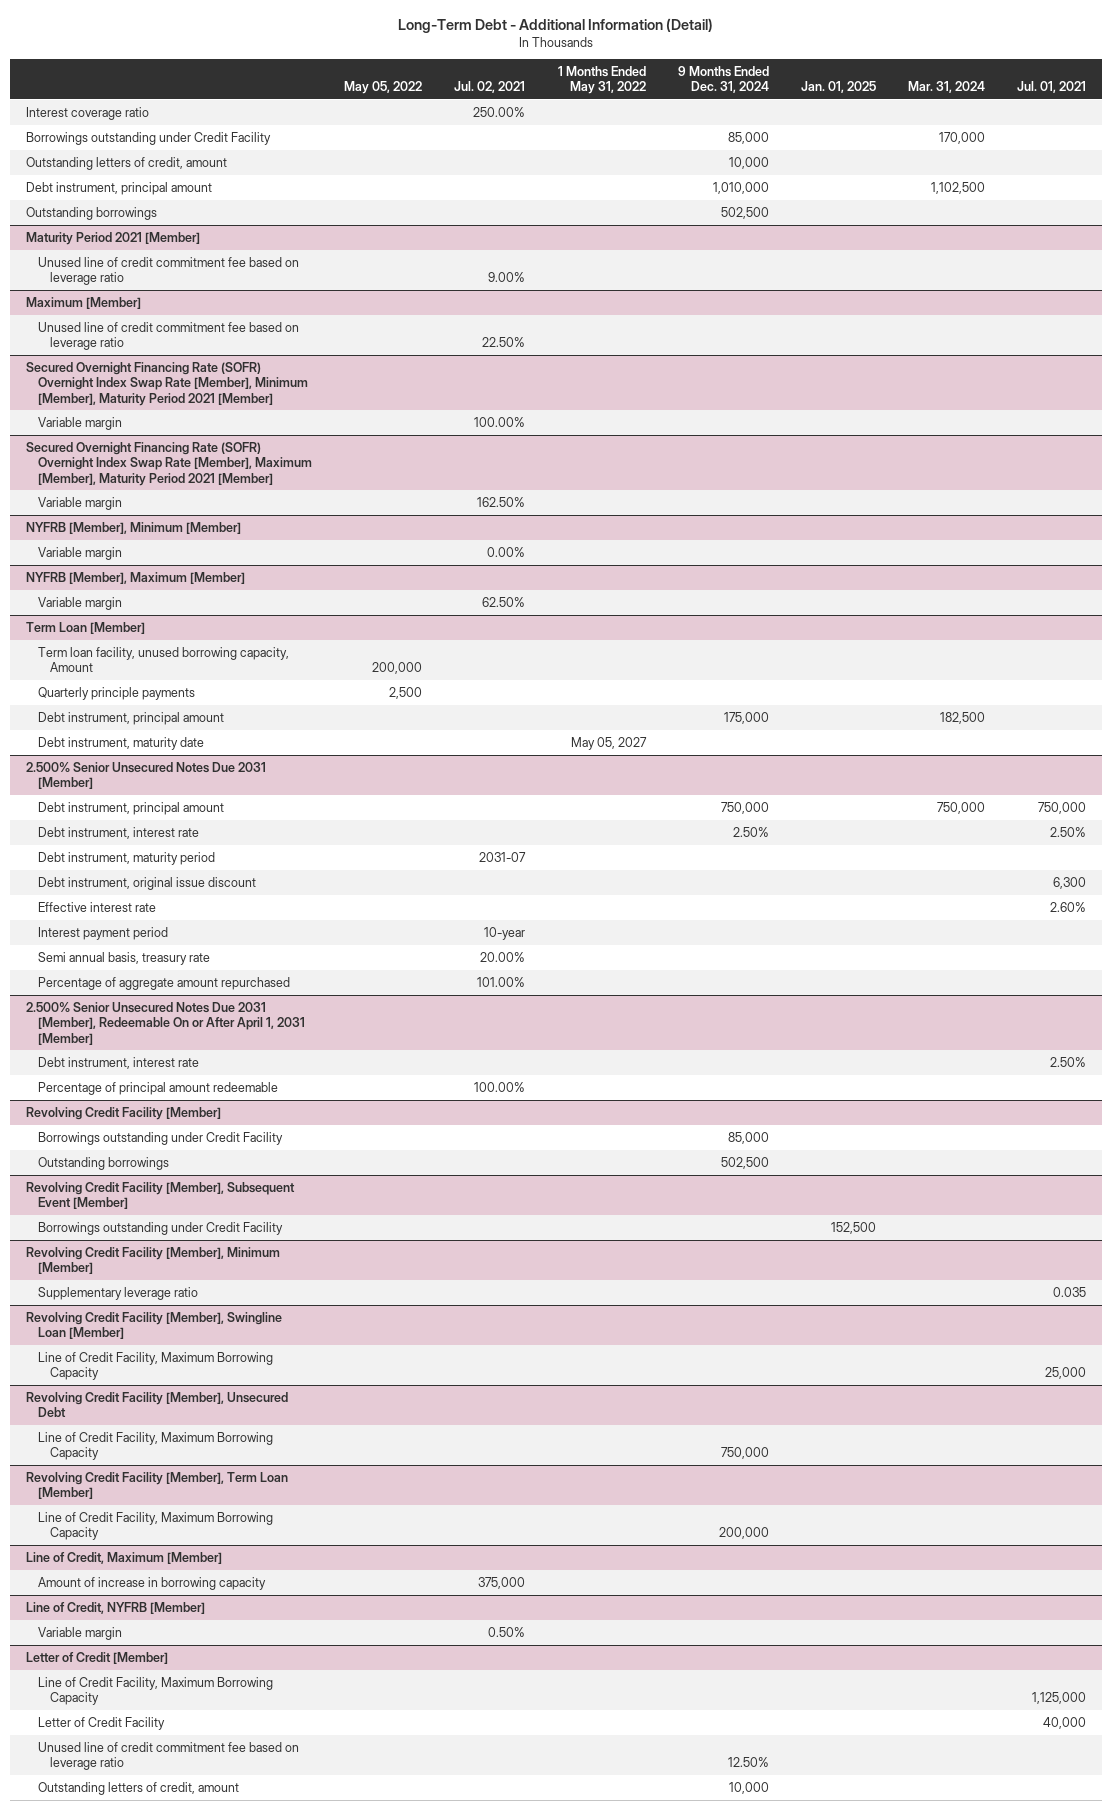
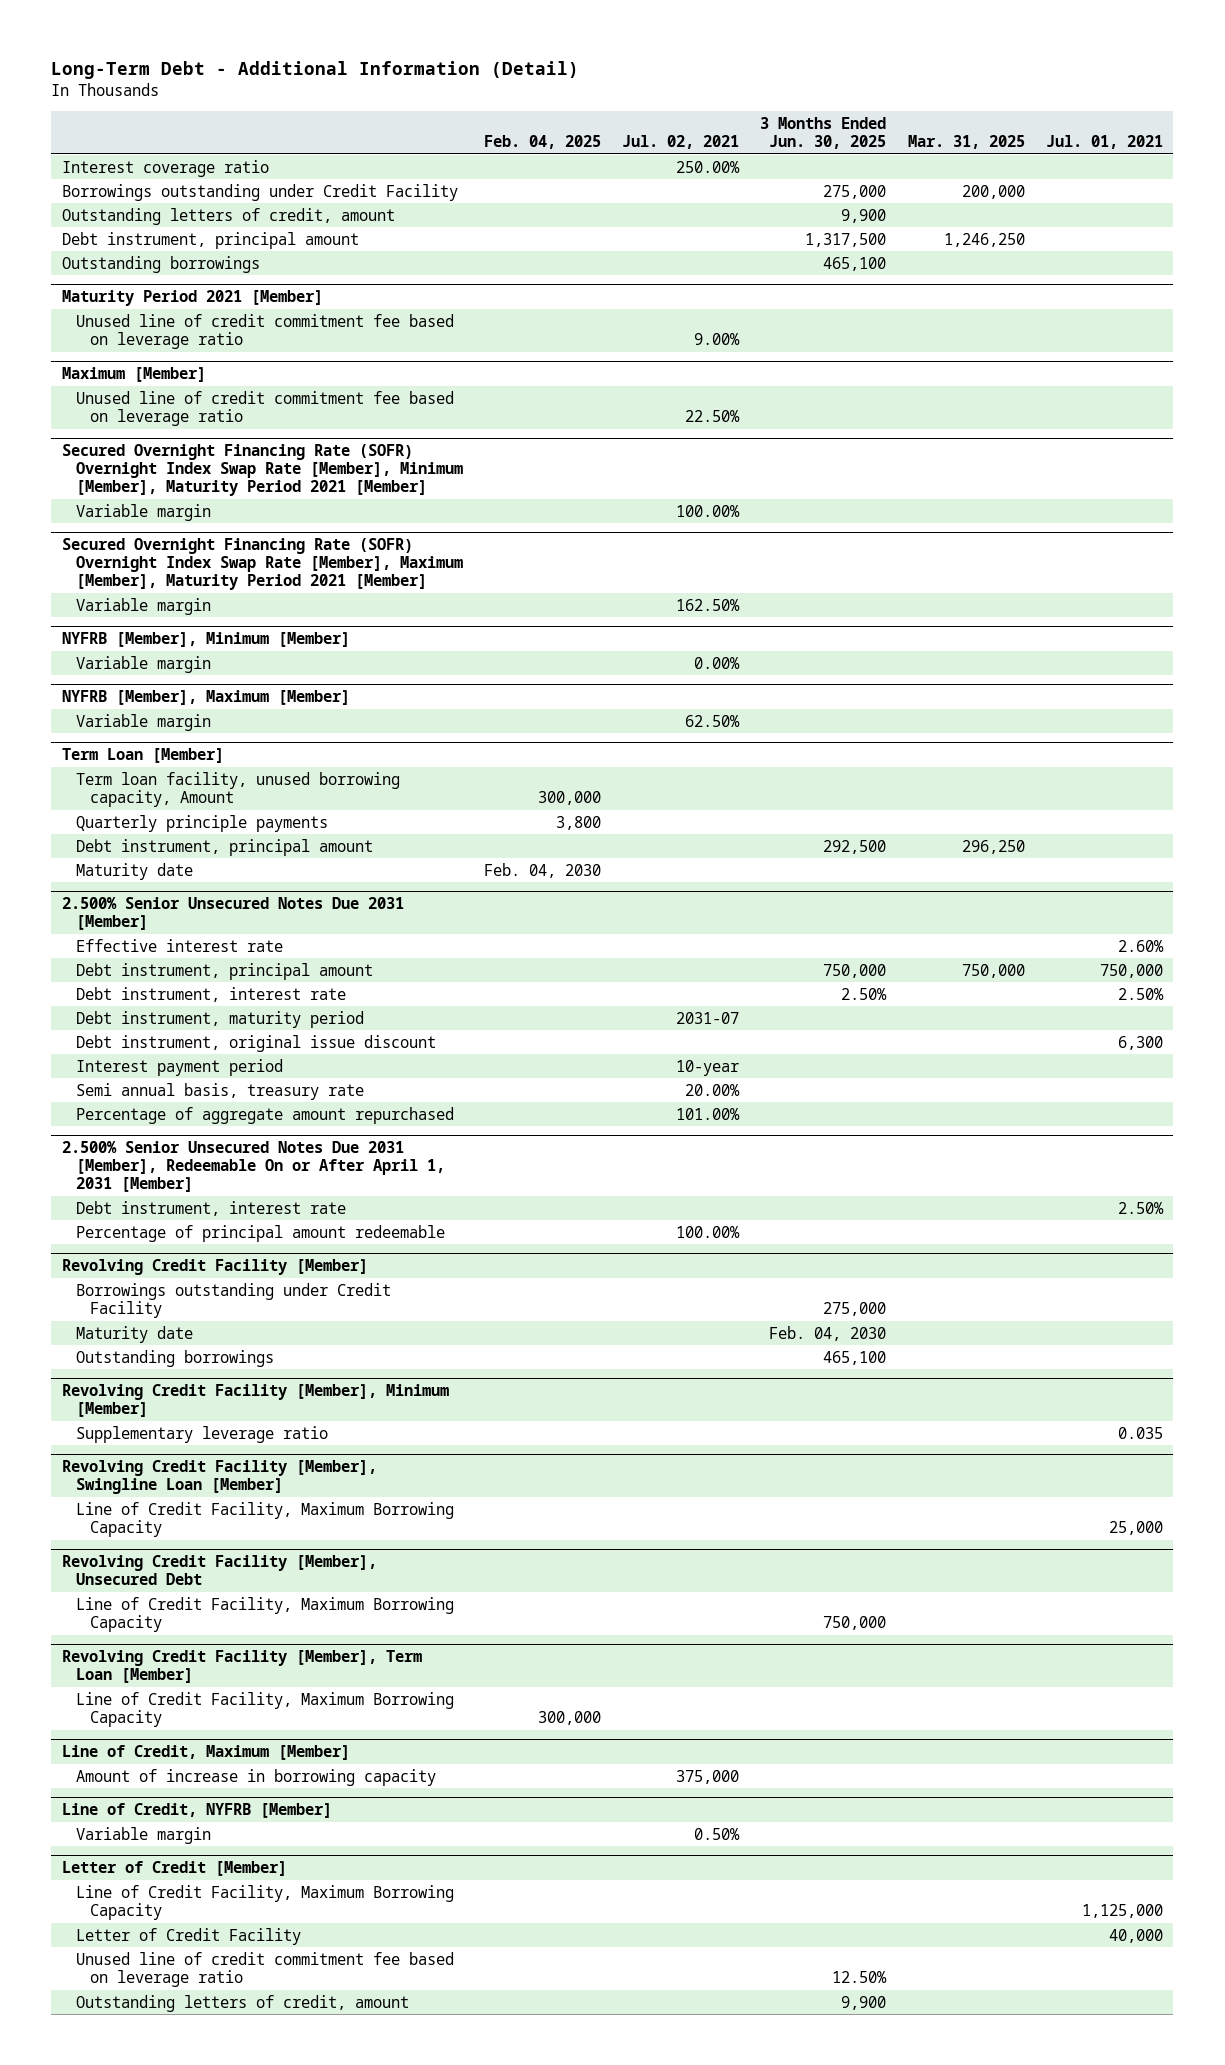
- | May 05, 2022 | Jul. 02, 2021 | 1 Months Ended May 31, 2022 | 9 Months Ended Dec. 31, 2024 | Jan. 01, 2025 | Mar. 31, 2024 | Jul. 01, 2021
+ | Feb. 04, 2025 | Jul. 02, 2021 | 3 Months Ended Jun. 30, 2025 | Mar. 31, 2025 | Jul. 01, 2021
@ Term Loan [Member]
- Debt instrument, maturity date | | | May 05, 2027 | | | |
+ Maturity date | Feb. 04, 2030 | | | |
@ 2.500% Senior Unsecured Notes Due 2031 [Member]
moved up: Effective interest rate | | | | | 2.60%
@ Revolving Credit Facility [Member]
+ Maturity date | | | Feb. 04, 2030 | |
- Revolving Credit Facility [Member], Subsequent Event [Member]
- Borrowings outstanding under Credit Facility | | | | | 152,500 | |

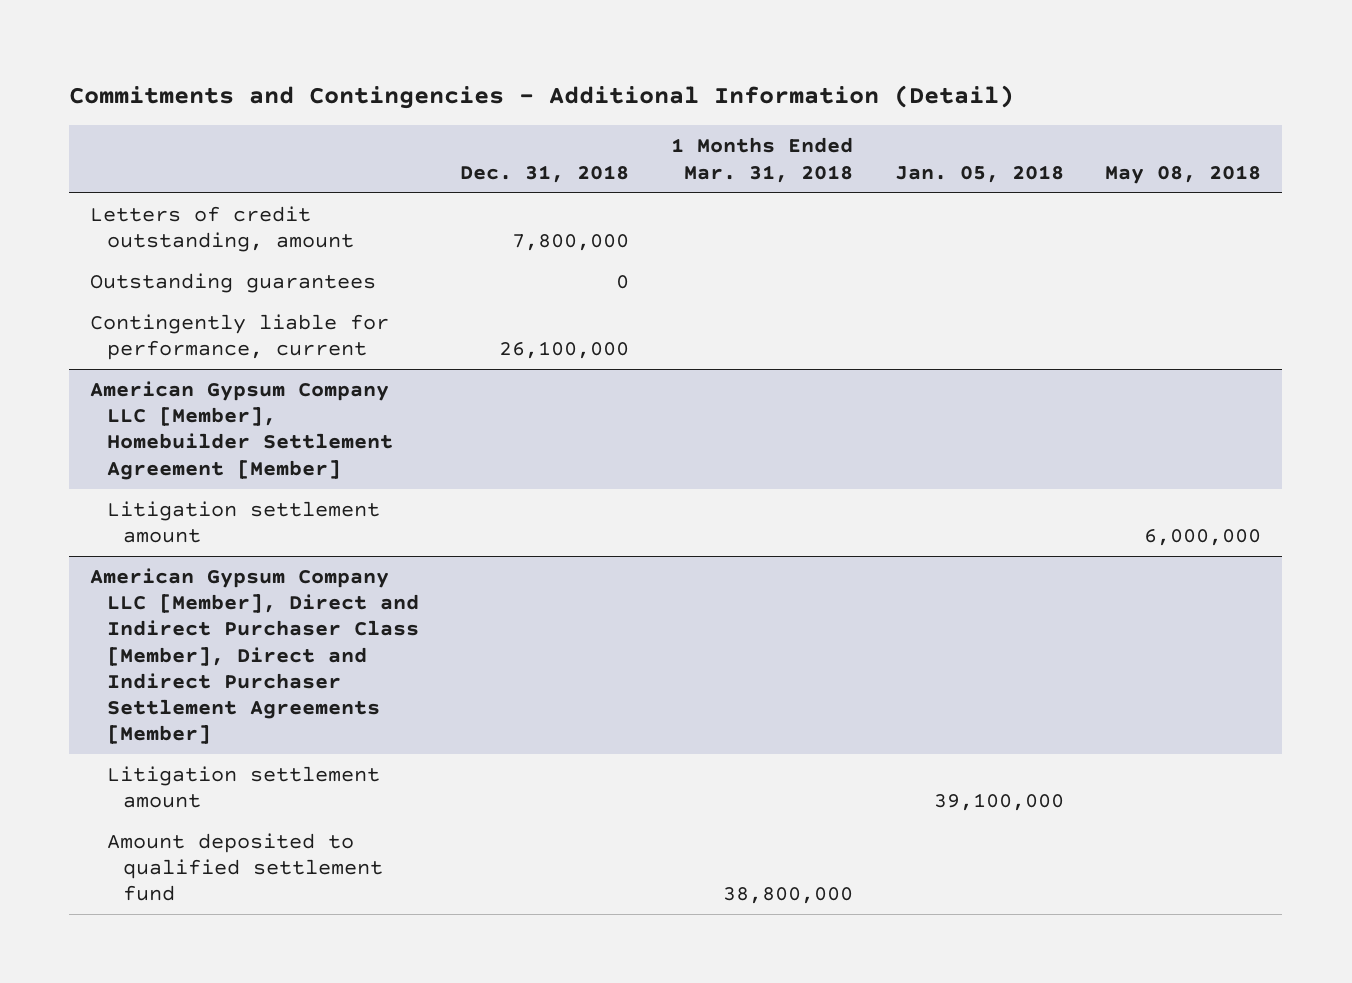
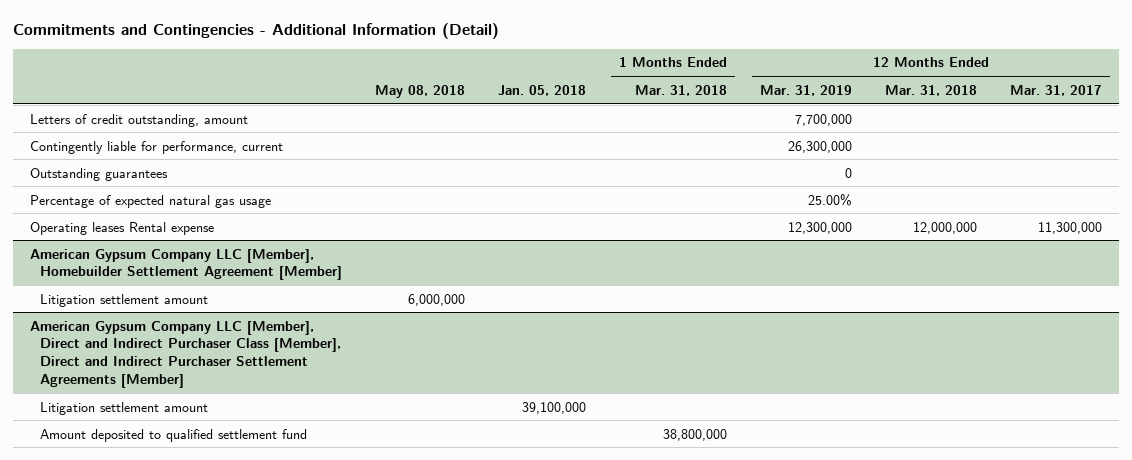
- | Dec. 31, 2018 | 1 Months Ended Mar. 31, 2018 | Jan. 05, 2018 | May 08, 2018
+ | May 08, 2018 | Jan. 05, 2018 | 1 Months Ended Mar. 31, 2018 | 12 Months Ended Mar. 31, 2019 | 12 Months Ended Mar. 31, 2018 | 12 Months Ended Mar. 31, 2017
moved down: Outstanding guarantees | | | | 0 | |
+ Percentage of expected natural gas usage | | | | 25.00% | |
+ Operating leases Rental expense | | | | 12,300,000 | 12,000,000 | 11,300,000

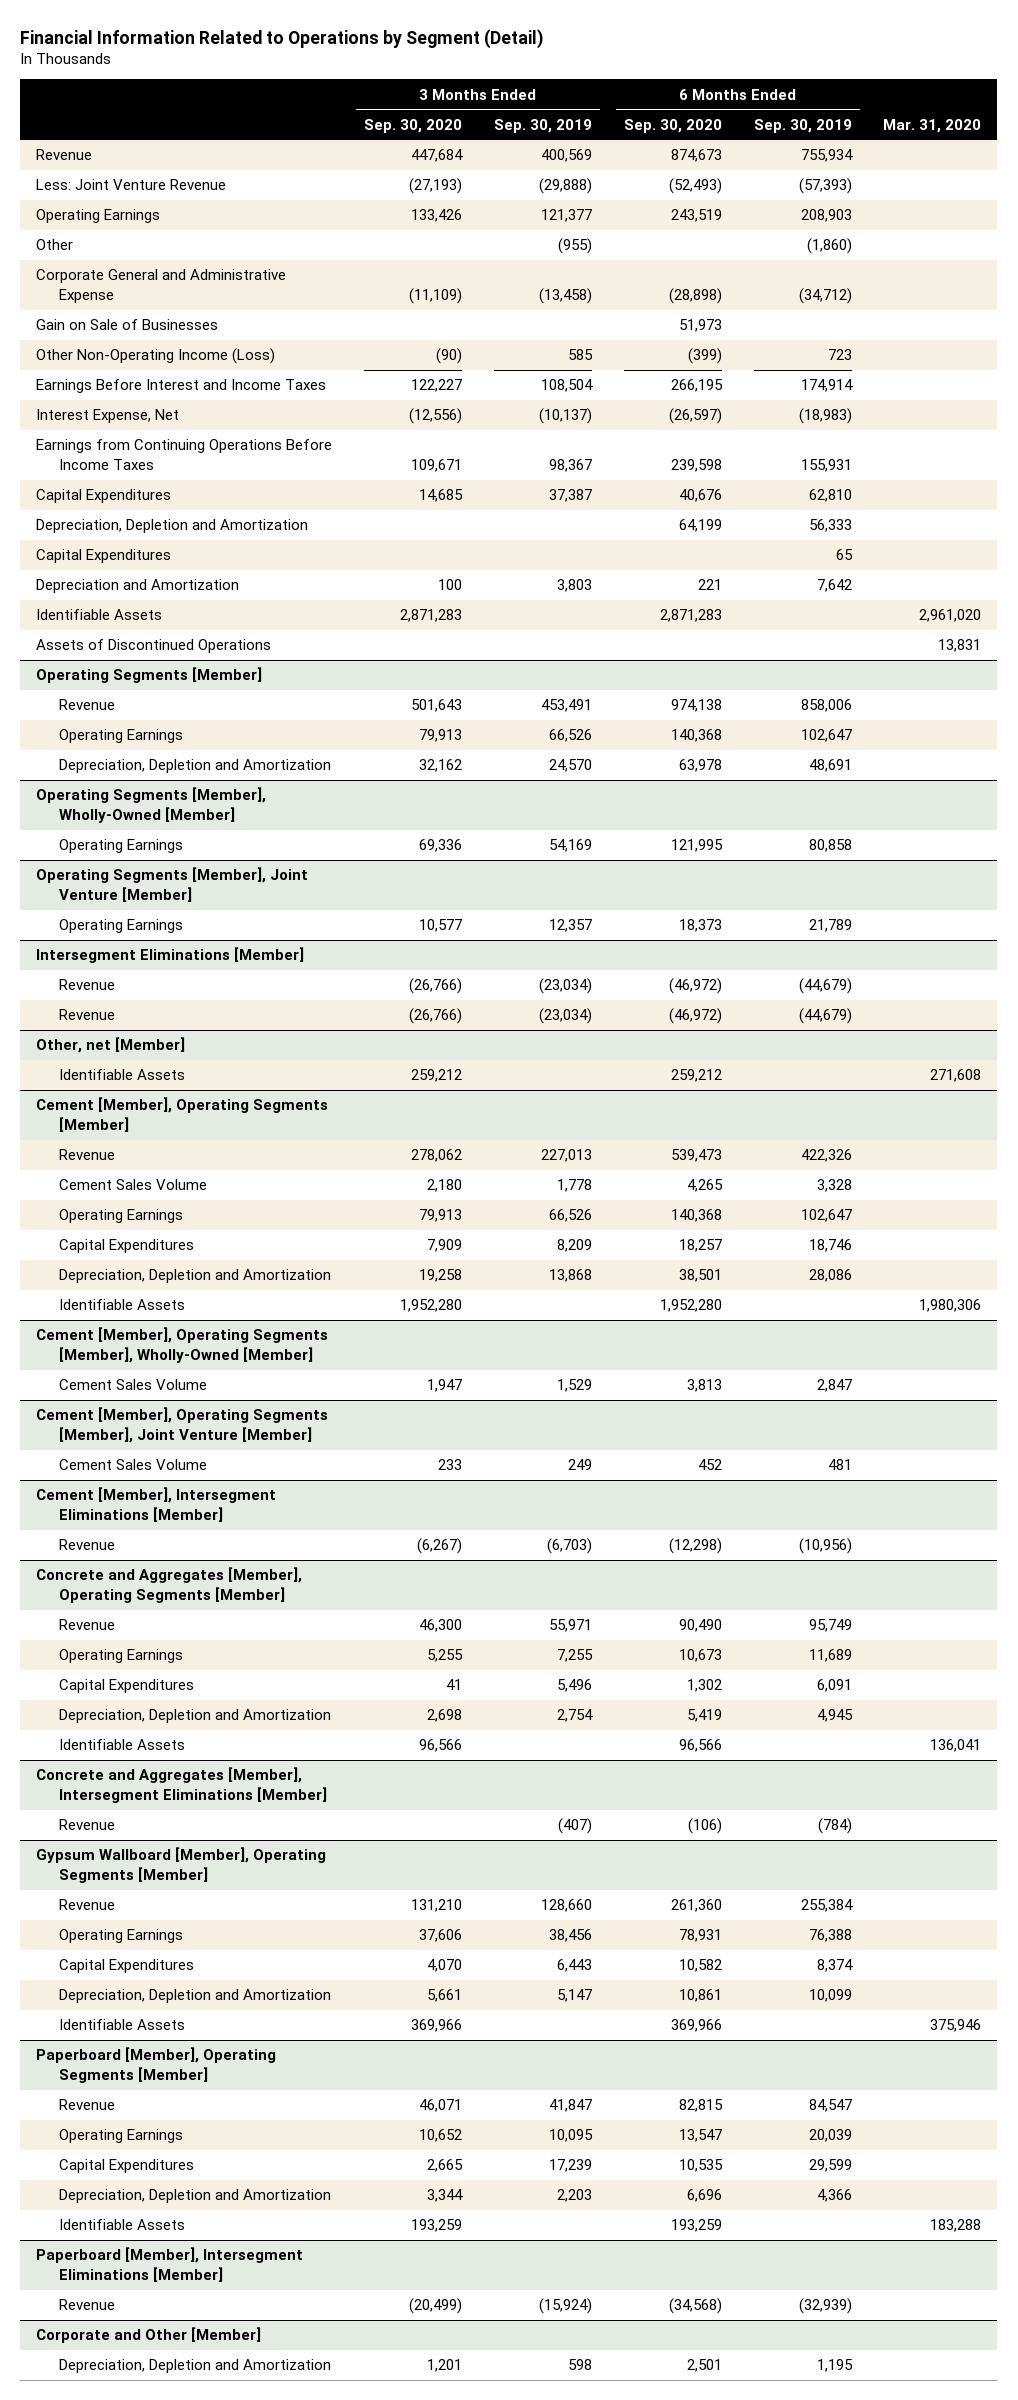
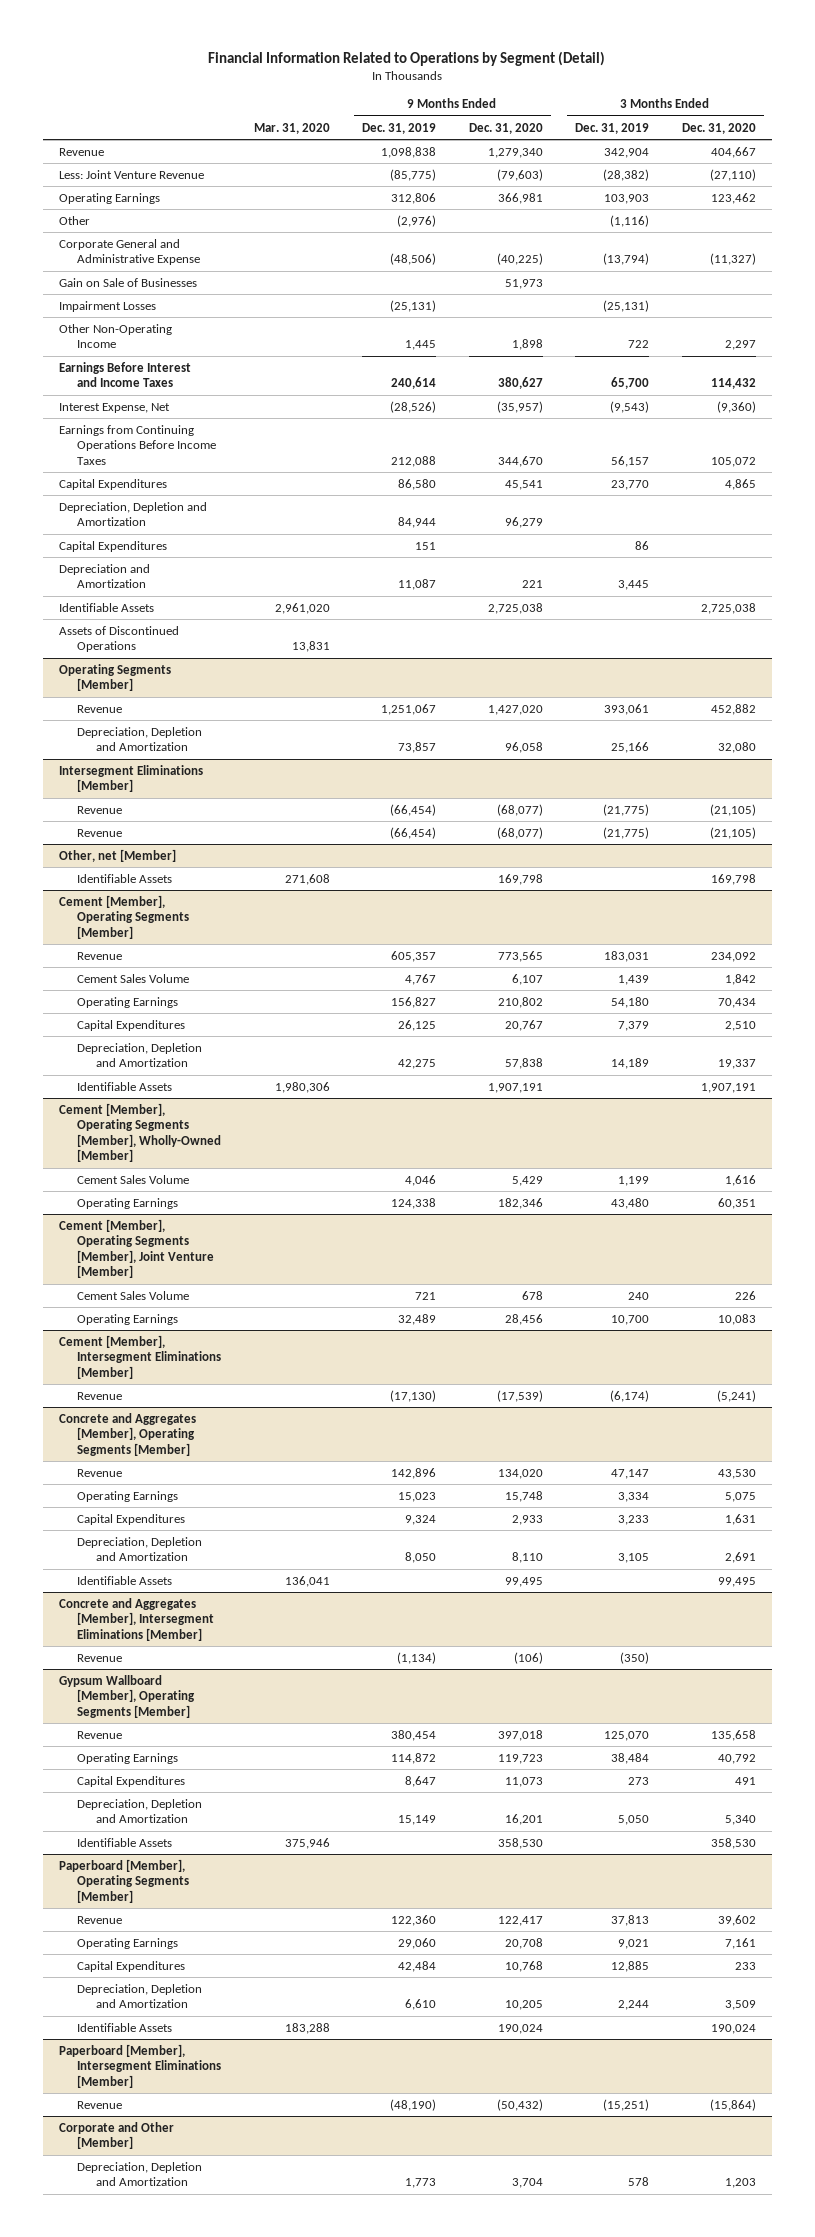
- | 3 Months Ended Sep. 30, 2020 | 3 Months Ended Sep. 30, 2019 | 6 Months Ended Sep. 30, 2020 | 6 Months Ended Sep. 30, 2019 | Mar. 31, 2020
+ | Mar. 31, 2020 | 9 Months Ended Dec. 31, 2019 | 9 Months Ended Dec. 31, 2020 | 3 Months Ended Dec. 31, 2019 | 3 Months Ended Dec. 31, 2020
- Other Non-Operating Income (Loss) | (90) | 585 | (399) | 723 |
+ Impairment Losses | | (25,131) | | (25,131) |
+ Other Non-Operating Income | | 1,445 | 1,898 | 722 | 2,297
@ Operating Segments [Member]
- Operating Earnings | 79,913 | 66,526 | 140,368 | 102,647 |
- Operating Segments [Member], Wholly-Owned [Member]
- Operating Earnings | 69,336 | 54,169 | 121,995 | 80,858 |
- Operating Segments [Member], Joint Venture [Member]
- Operating Earnings | 10,577 | 12,357 | 18,373 | 21,789 |
@ Cement [Member], Operating Segments [Member], Wholly-Owned [Member]
+ Operating Earnings | | 124,338 | 182,346 | 43,480 | 60,351
@ Cement [Member], Operating Segments [Member], Joint Venture [Member]
+ Operating Earnings | | 32,489 | 28,456 | 10,700 | 10,083

